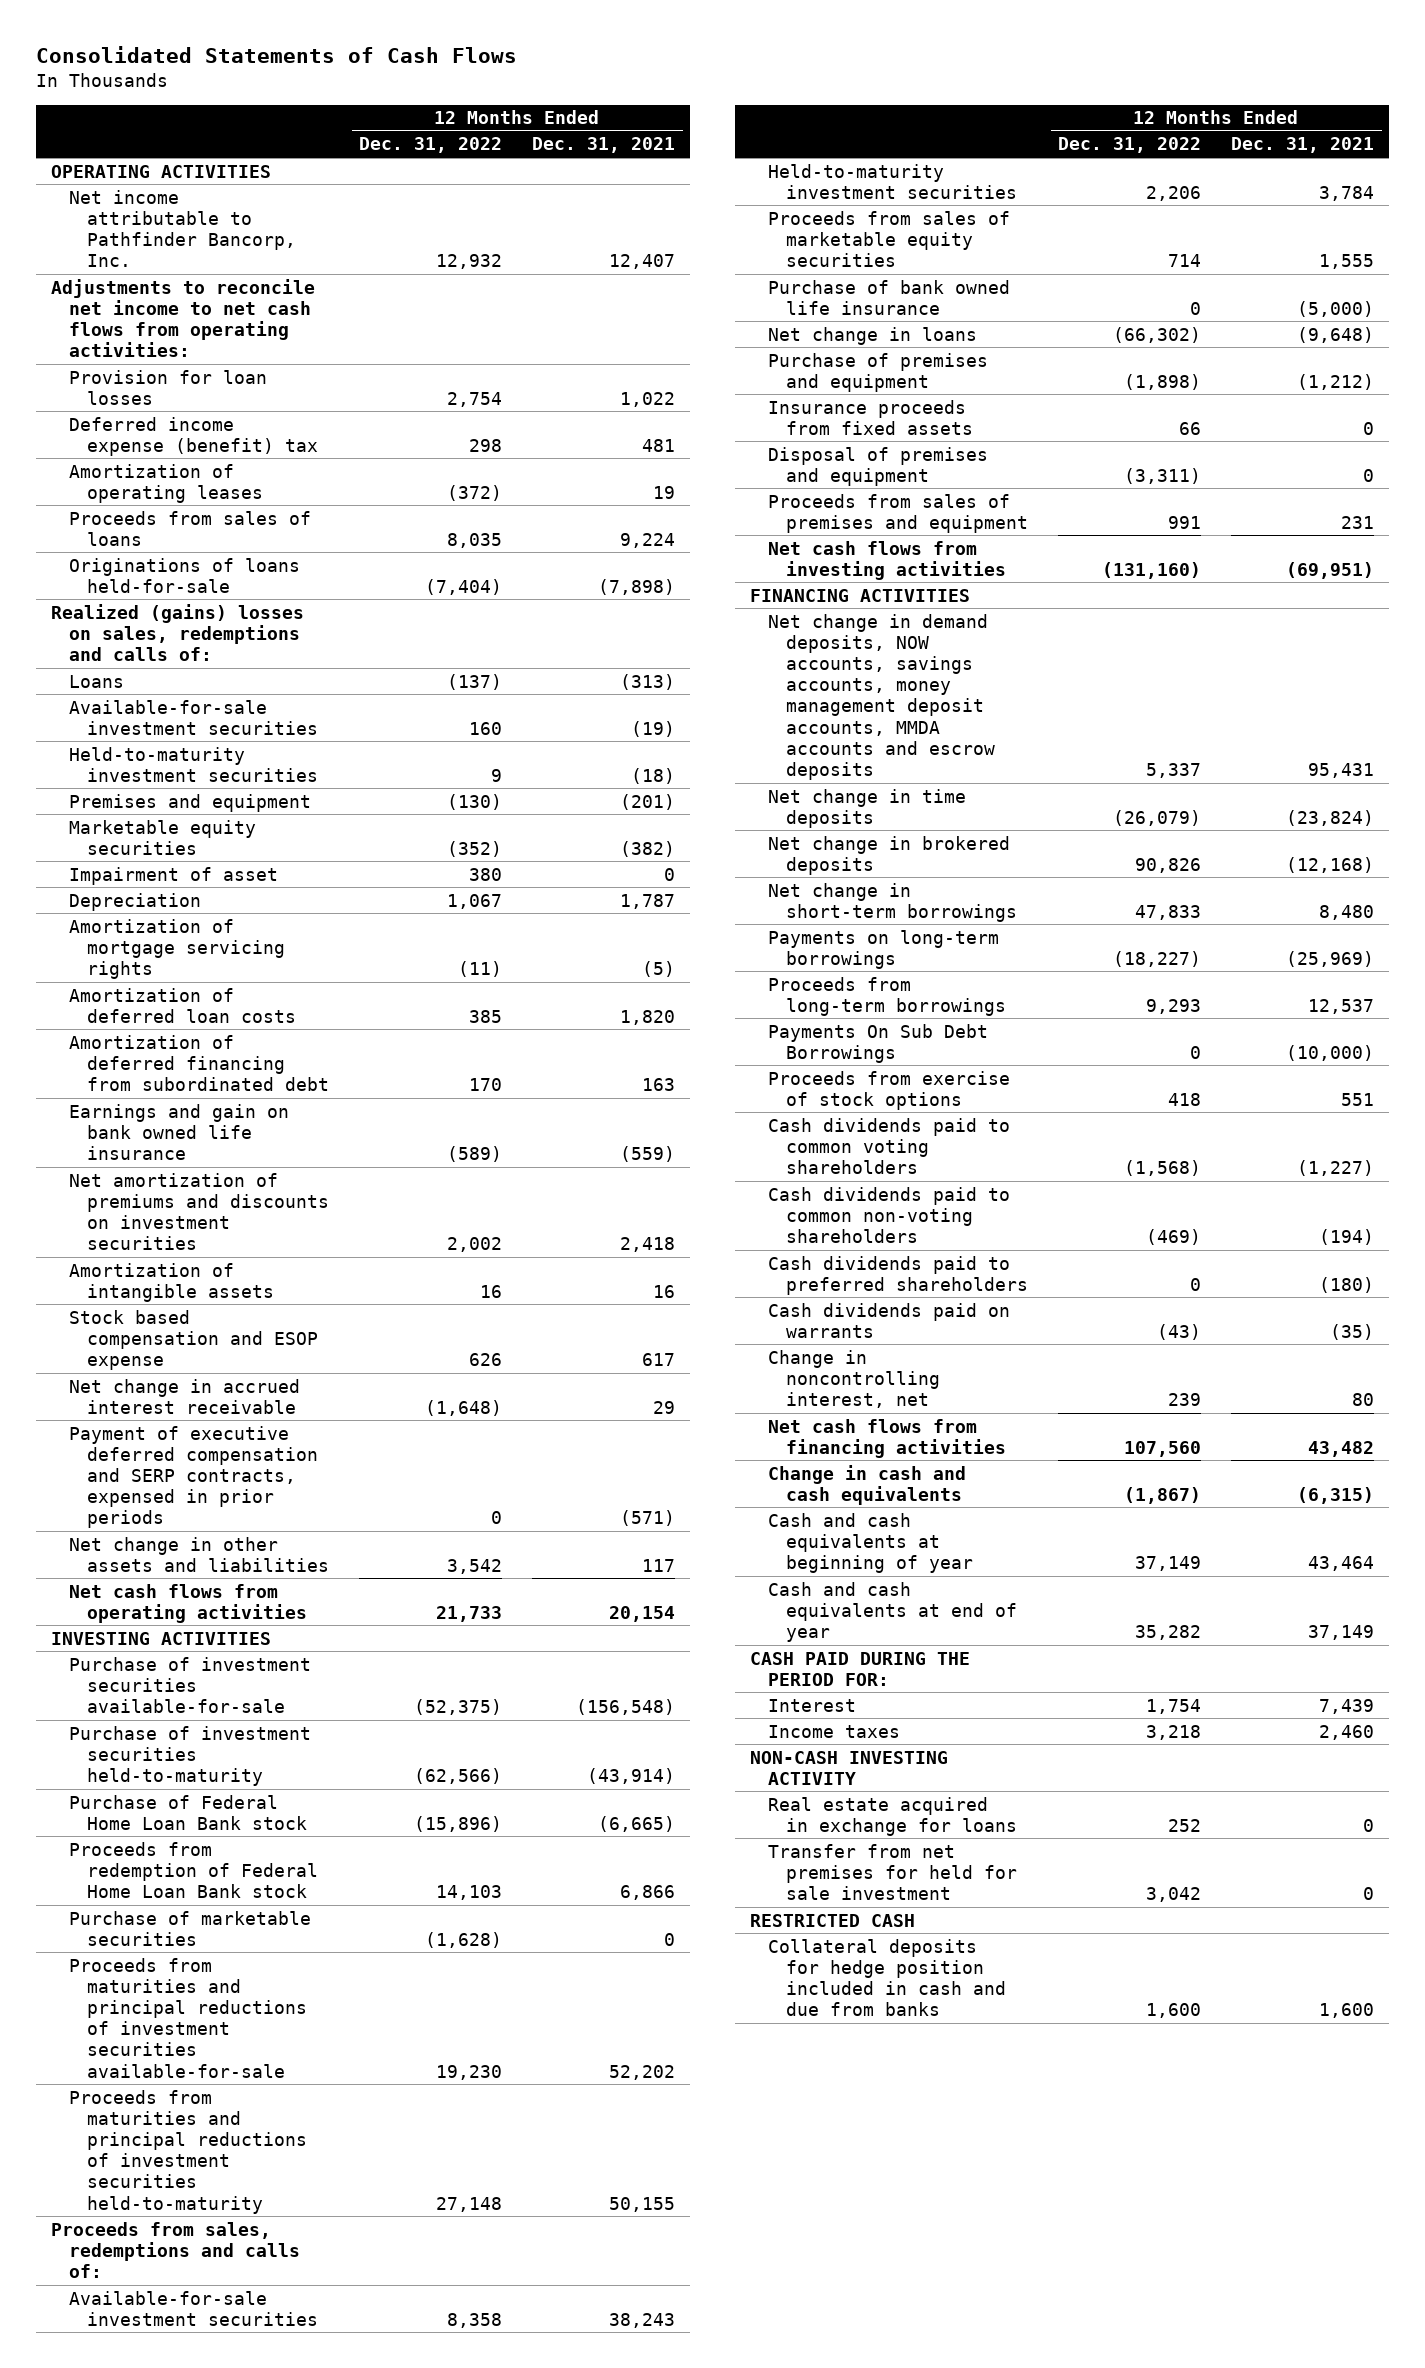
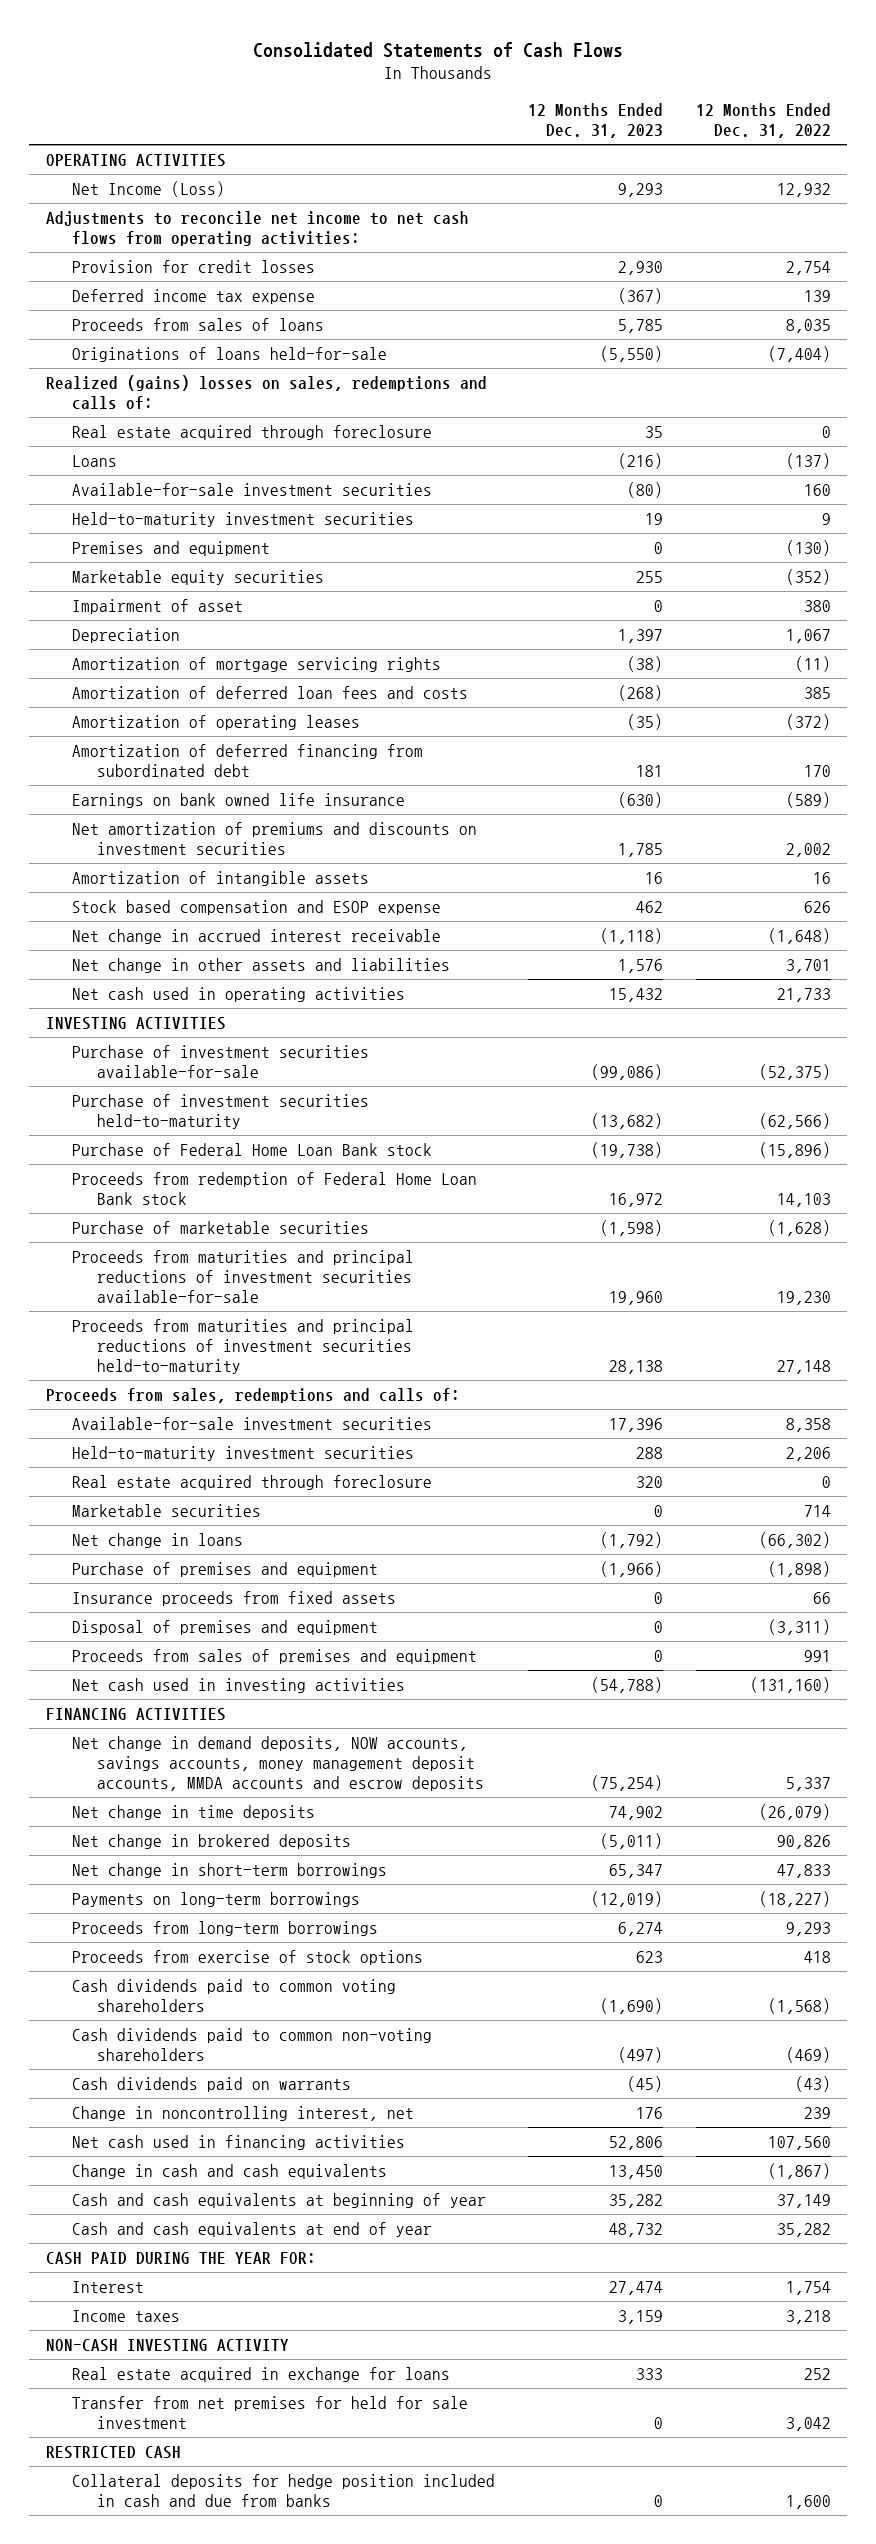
- | 12 Months Ended Dec. 31, 2022 | 12 Months Ended Dec. 31, 2021
+ | 12 Months Ended Dec. 31, 2023 | 12 Months Ended Dec. 31, 2022
- Net income attributable to Pathfinder Bancorp, Inc. | 12,932 | 12,407
+ Net Income (Loss) | 9,293 | 12,932
- Provision for loan losses | 2,754 | 1,022
- Deferred income expense (benefit) tax | 298 | 481
+ Provision for credit losses | 2,930 | 2,754
+ Deferred income tax expense | (367) | 139
+ Real estate acquired through foreclosure | 35 | 0
- Amortization of deferred loan costs | 385 | 1,820
+ Amortization of deferred loan fees and costs | (268) | 385
moved down: Amortization of operating leases | (35) | (372)
- Earnings and gain on bank owned life insurance | (589) | (559)
+ Earnings on bank owned life insurance | (630) | (589)
- Payment of executive deferred compensation and SERP contracts, expensed in prior periods | 0 | (571)
- Net change in other assets and liabilities | 3,542 | 117
- Net cash flows from operating activities | 21,733 | 20,154
+ Net change in other assets and liabilities | 1,576 | 3,701
+ Net cash used in operating activities | 15,432 | 21,733
- Proceeds from sales of marketable equity securities | 714 | 1,555
- Purchase of bank owned life insurance | 0 | (5,000)
+ Real estate acquired through foreclosure | 320 | 0
+ Marketable securities | 0 | 714
- Net cash flows from investing activities | (131,160) | (69,951)
+ Net cash used in investing activities | (54,788) | (131,160)
- Payments On Sub Debt Borrowings | 0 | (10,000)
- Cash dividends paid to preferred shareholders | 0 | (180)
- Net cash flows from financing activities | 107,560 | 43,482
+ Net cash used in financing activities | 52,806 | 107,560
- CASH PAID DURING THE PERIOD FOR:
+ CASH PAID DURING THE YEAR FOR:

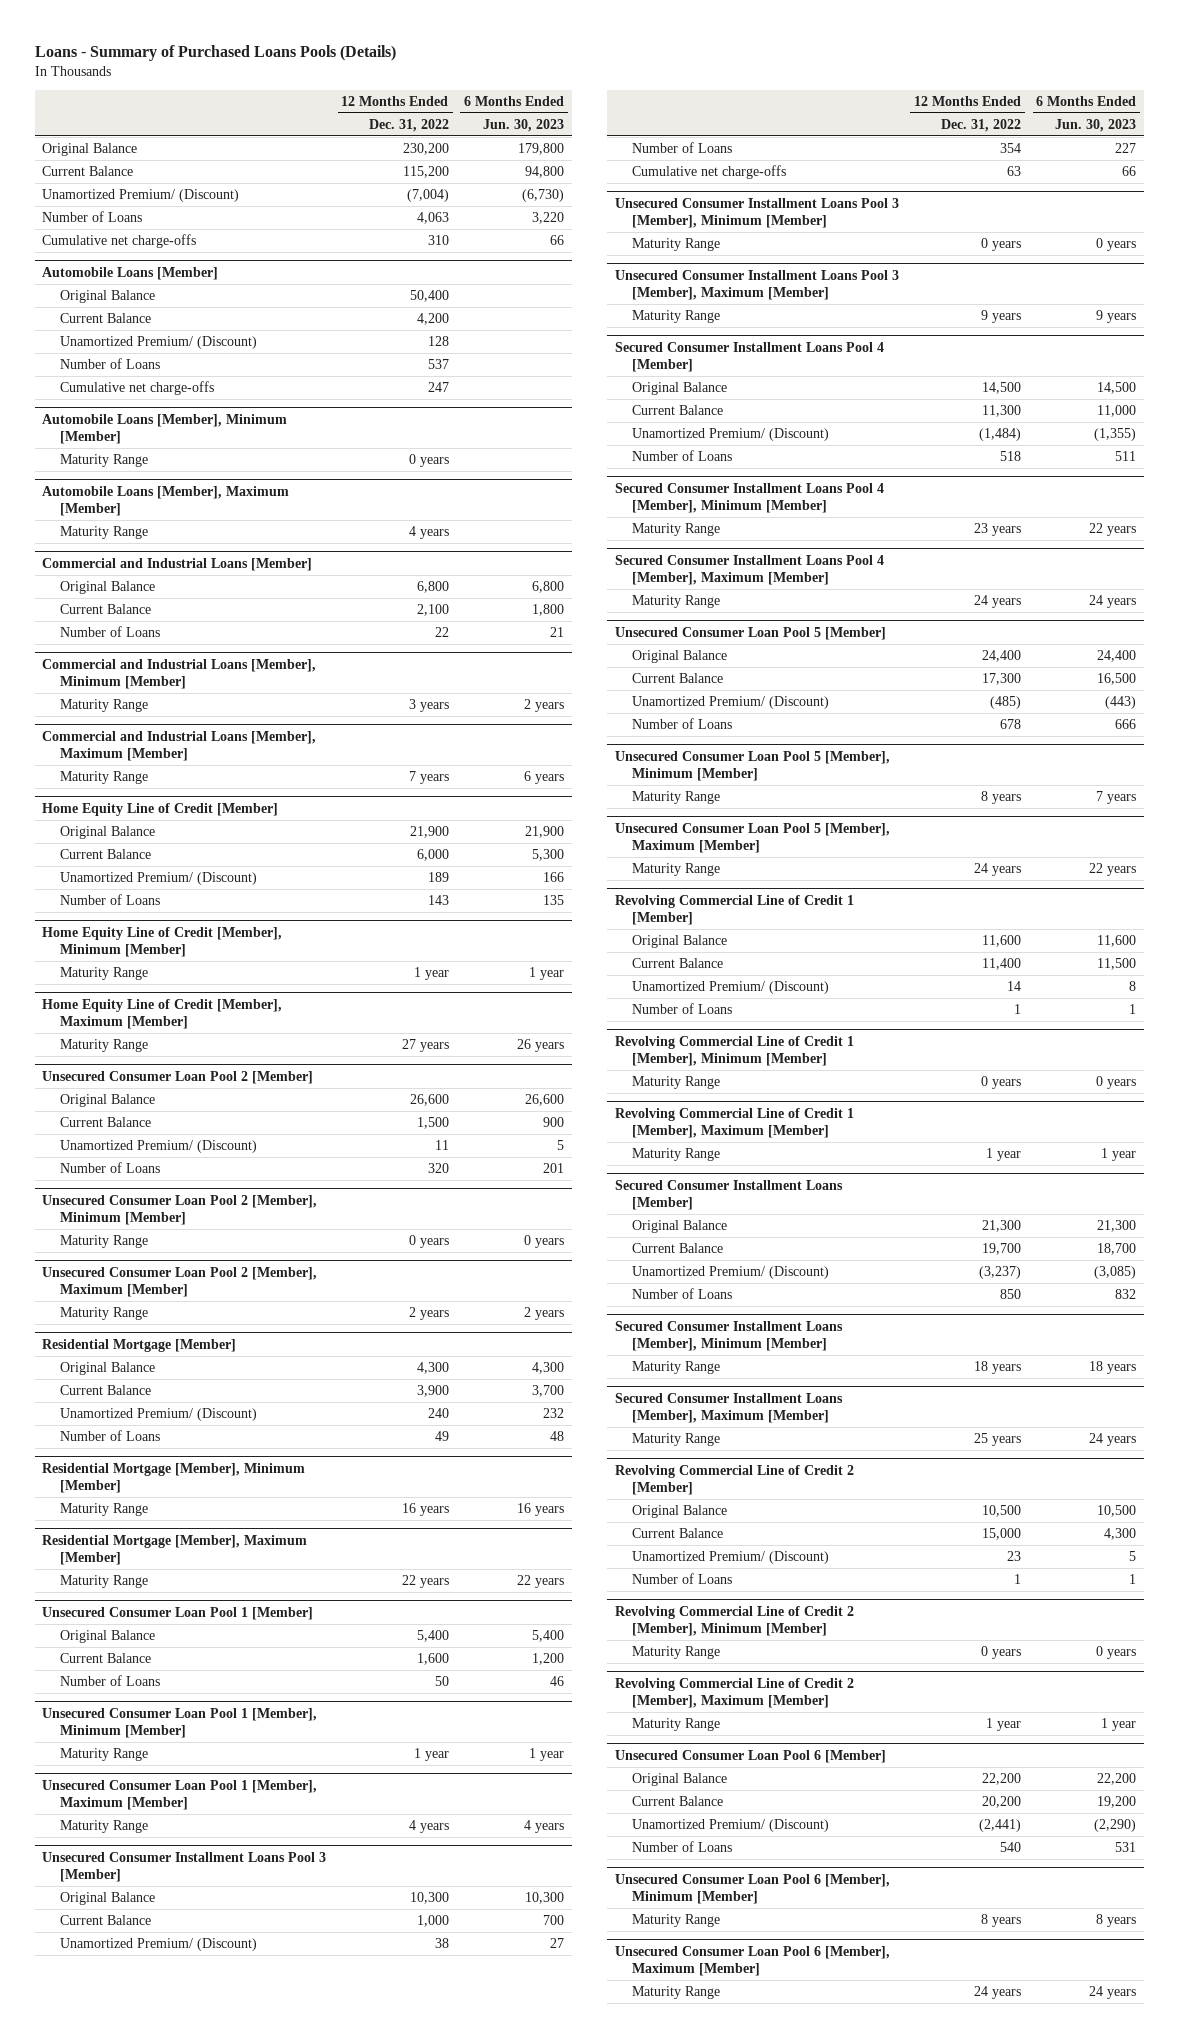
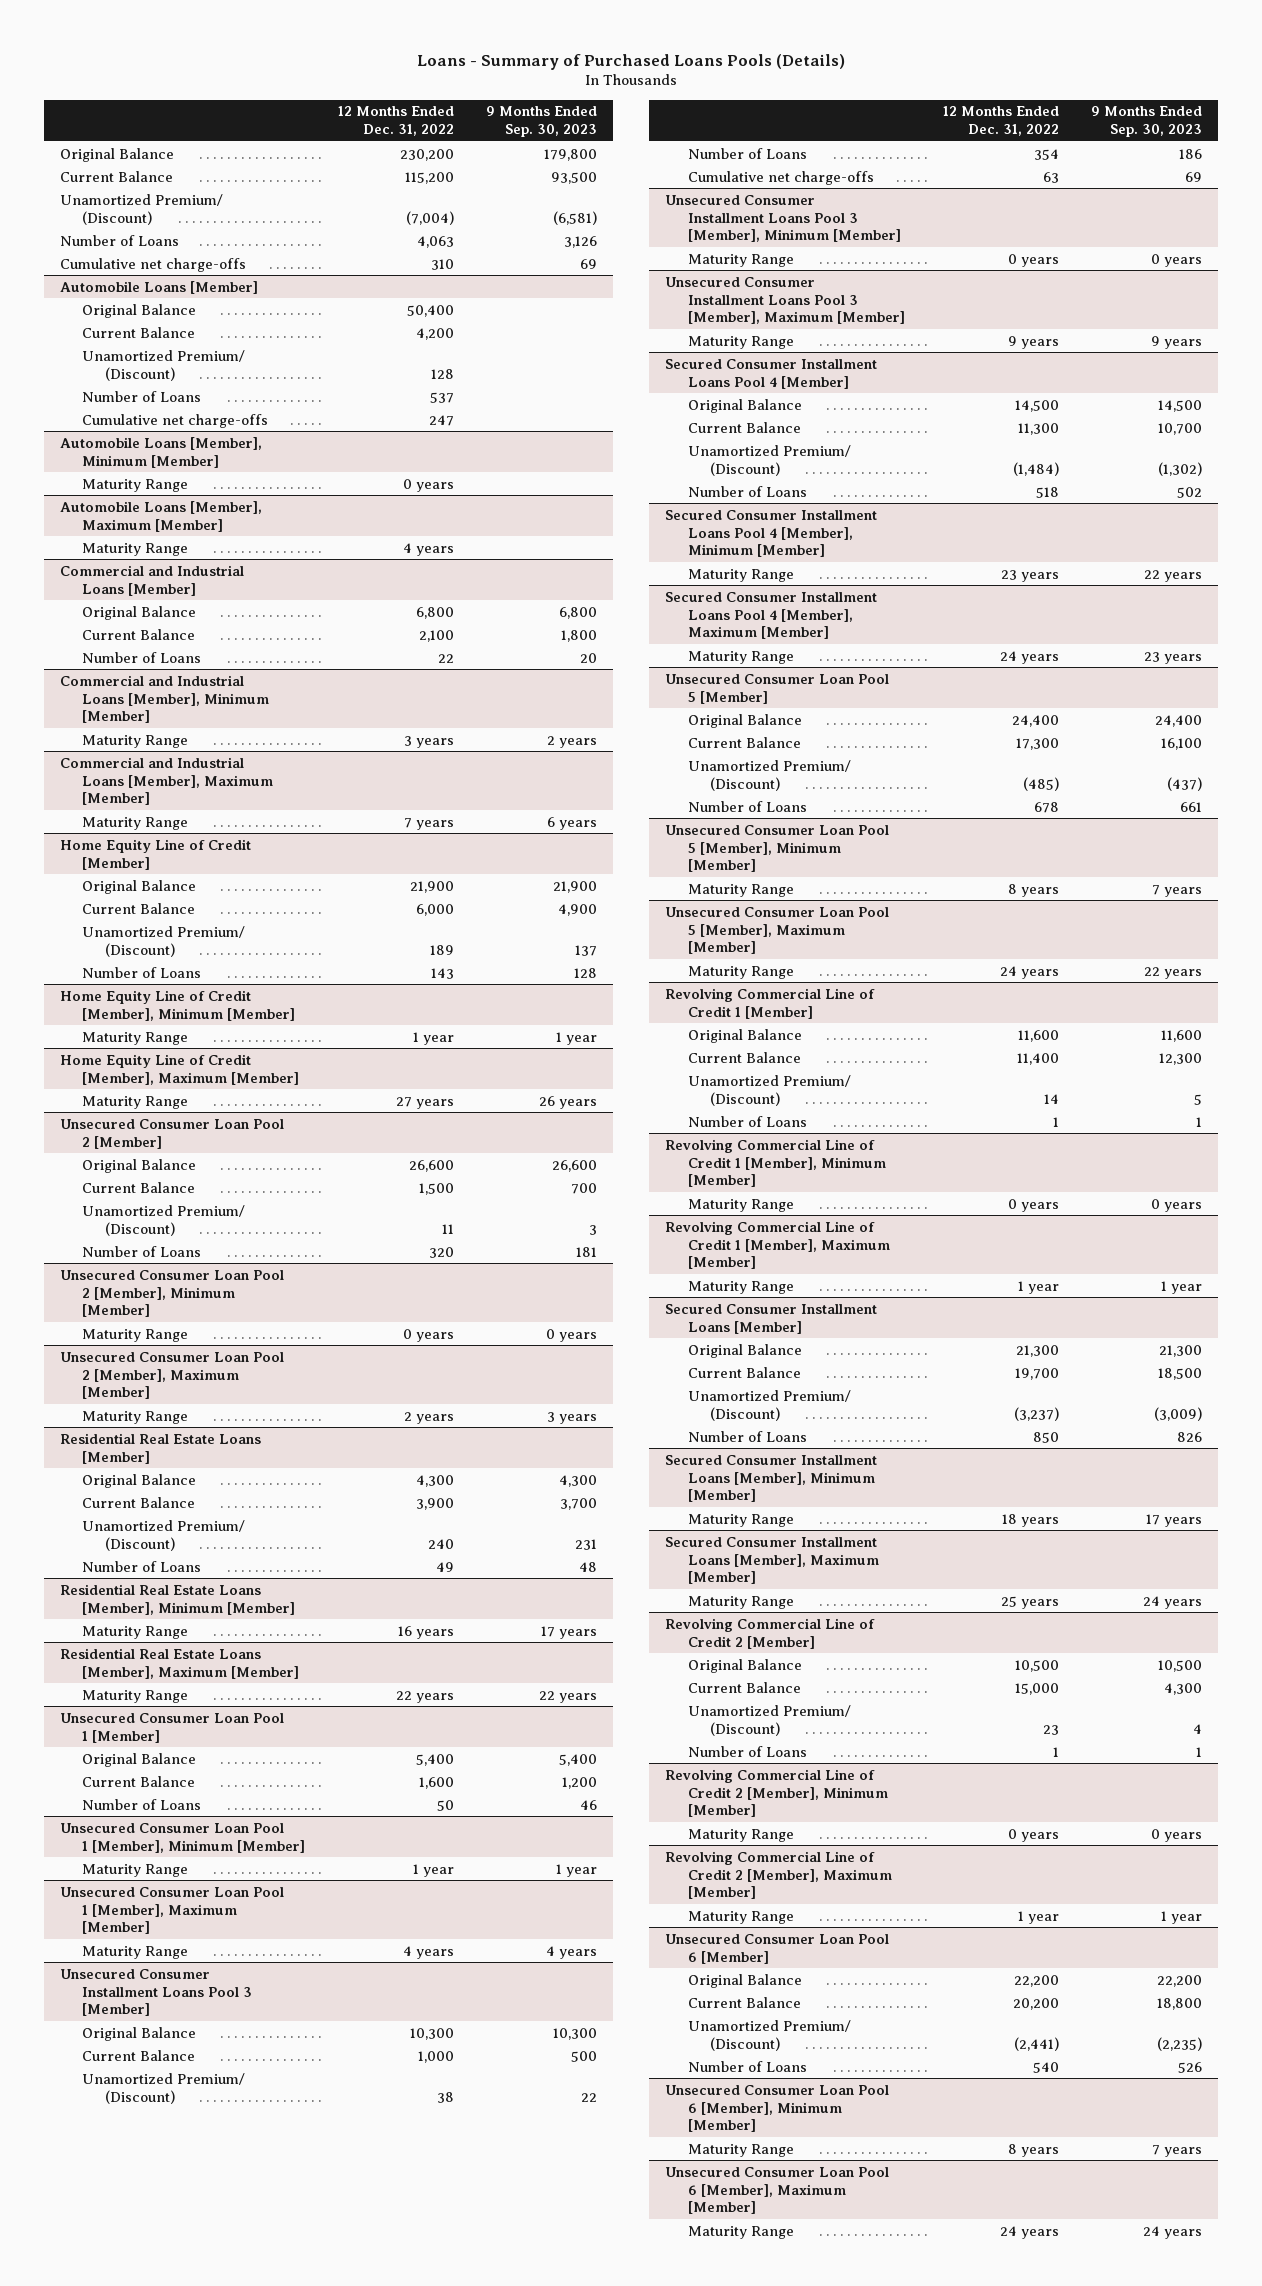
- | 12 Months Ended Dec. 31, 2022 | 6 Months Ended Jun. 30, 2023
+ | 12 Months Ended Dec. 31, 2022 | 9 Months Ended Sep. 30, 2023
- Residential Mortgage [Member]
+ Residential Real Estate Loans [Member]
- Residential Mortgage [Member], Minimum [Member]
+ Residential Real Estate Loans [Member], Minimum [Member]
- Residential Mortgage [Member], Maximum [Member]
+ Residential Real Estate Loans [Member], Maximum [Member]

